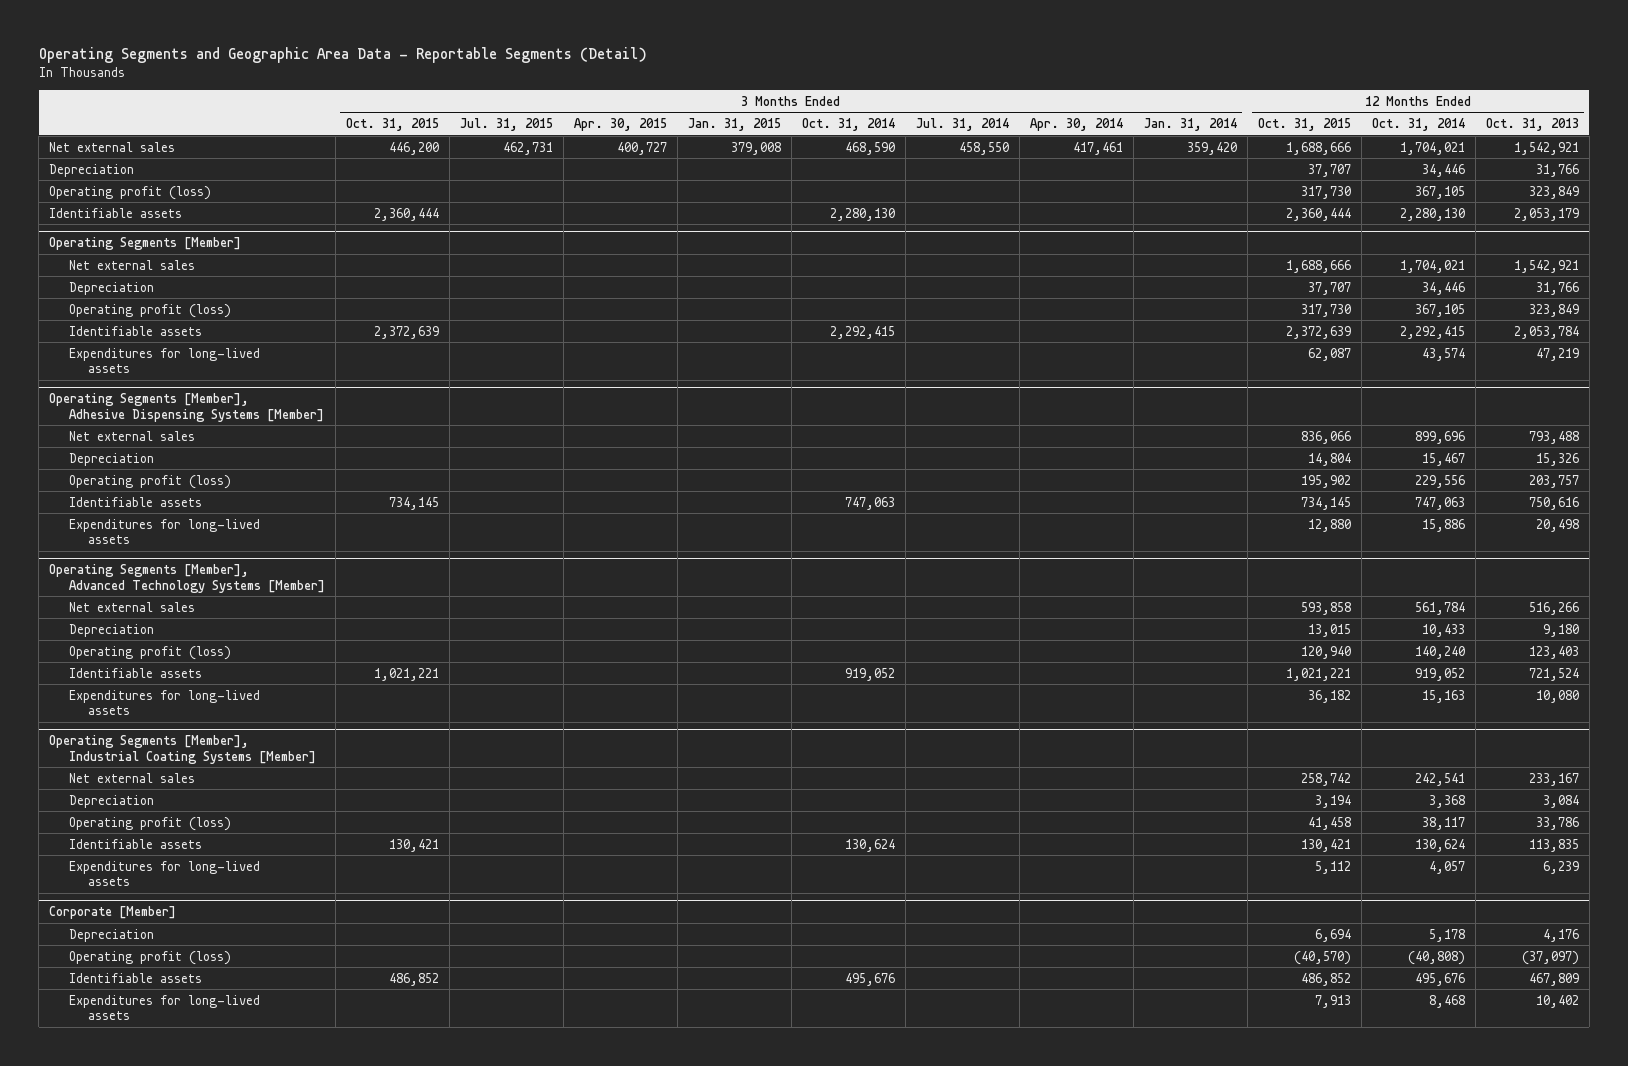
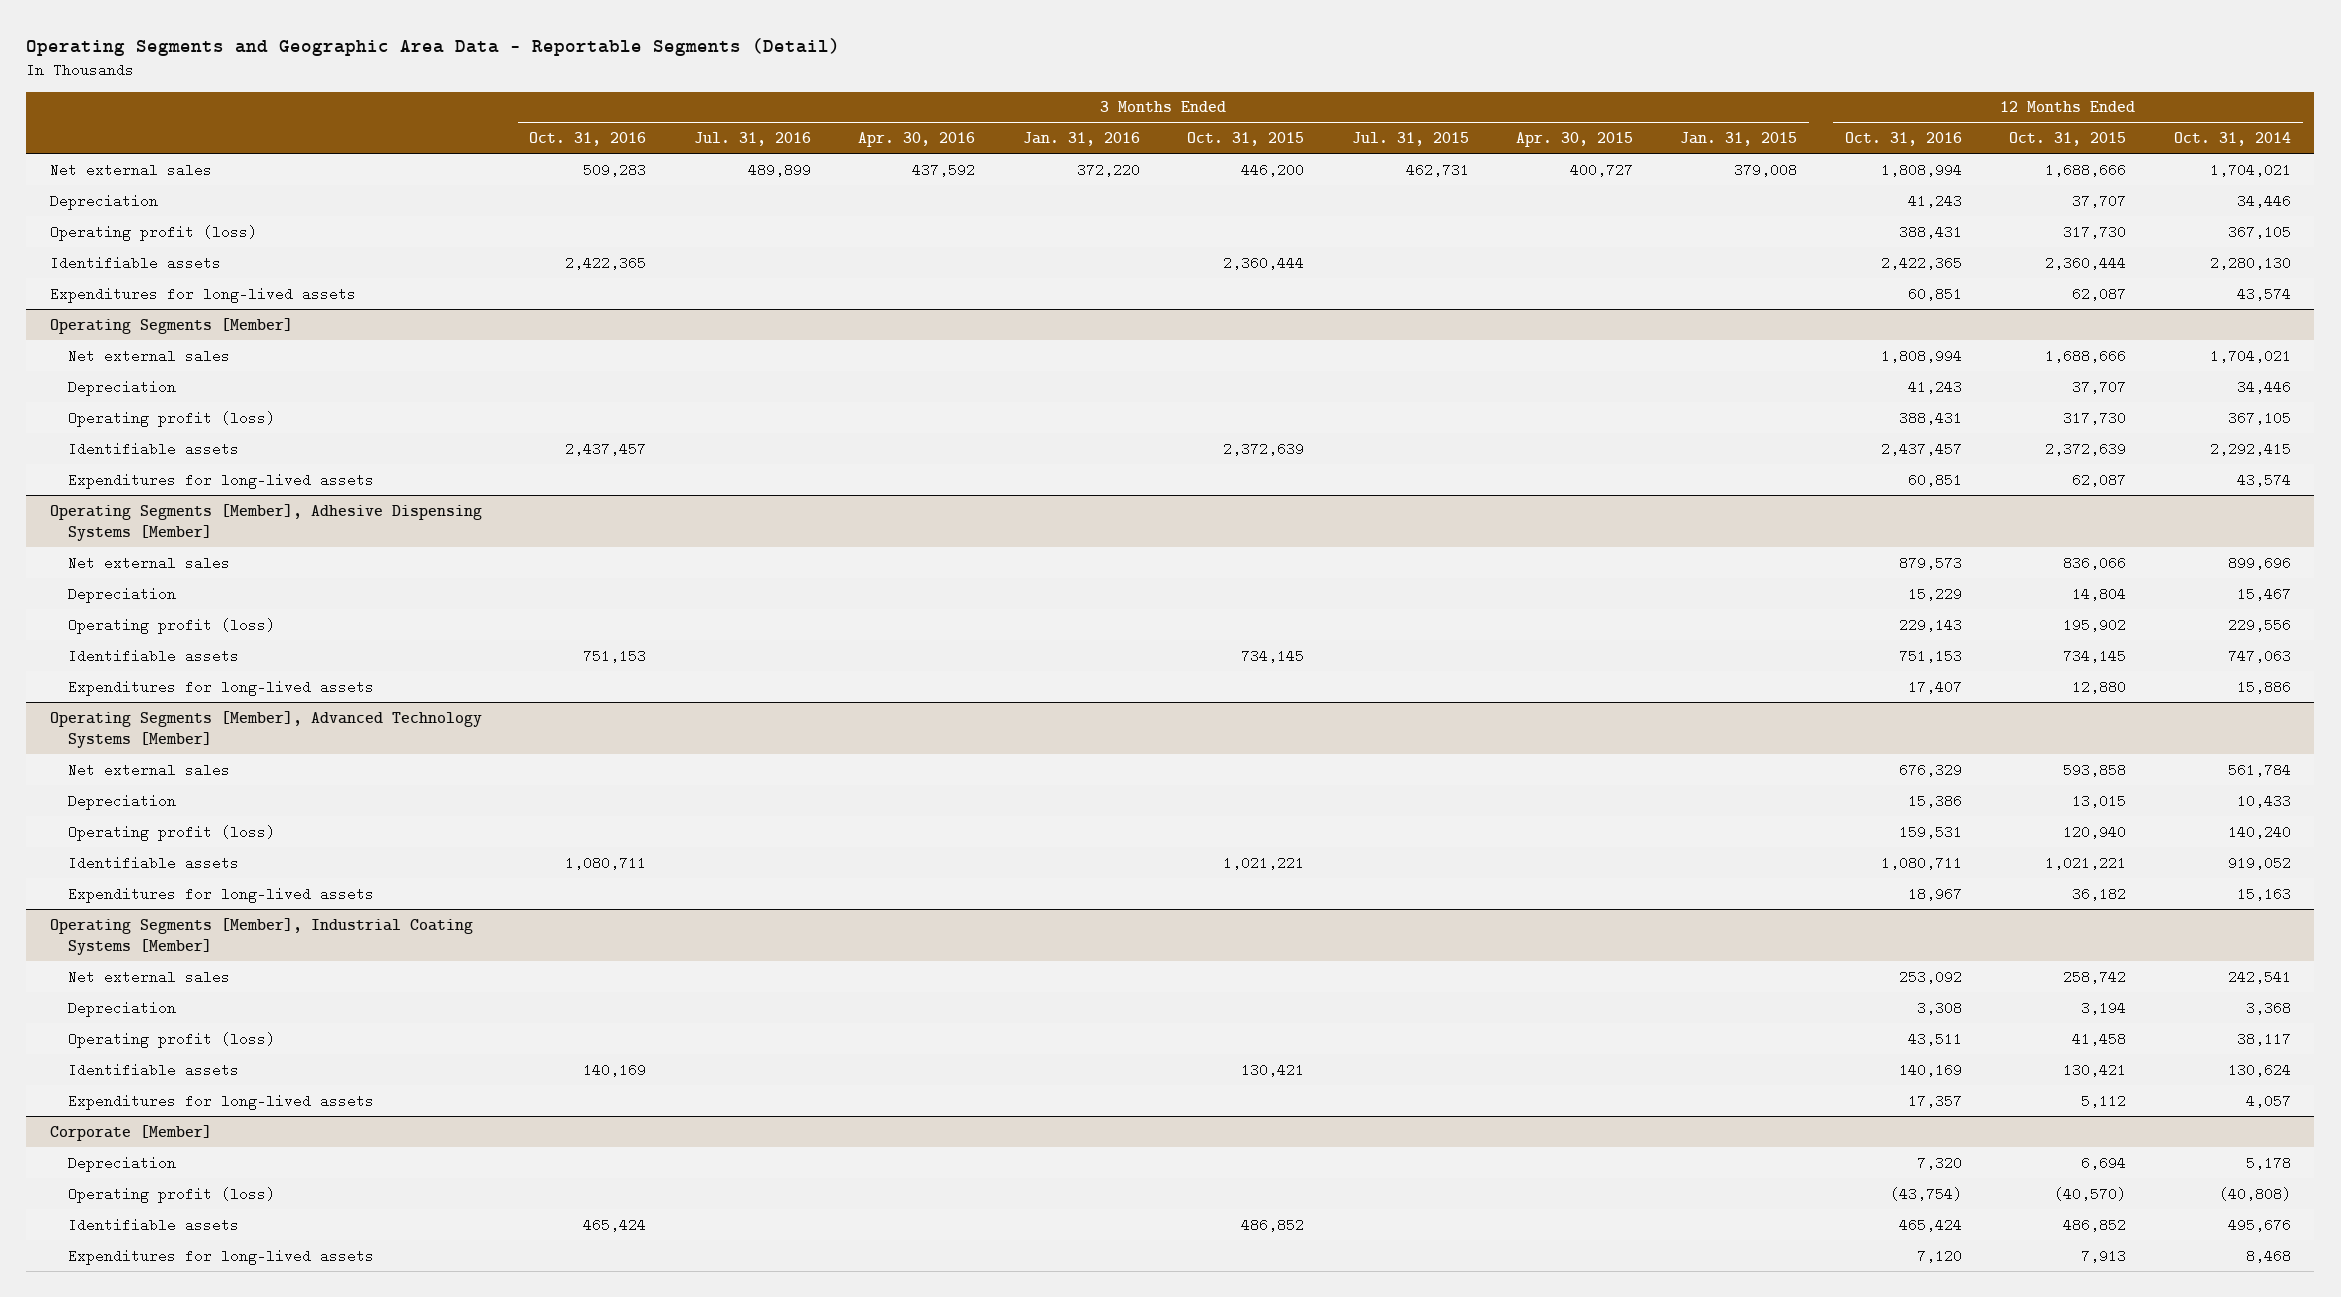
- | 3 Months Ended Oct. 31, 2015 | 3 Months Ended Jul. 31, 2015 | 3 Months Ended Apr. 30, 2015 | 3 Months Ended Jan. 31, 2015 | 3 Months Ended Oct. 31, 2014 | 3 Months Ended Jul. 31, 2014 | 3 Months Ended Apr. 30, 2014 | 3 Months Ended Jan. 31, 2014 | 12 Months Ended Oct. 31, 2015 | 12 Months Ended Oct. 31, 2014 | 12 Months Ended Oct. 31, 2013
+ | 3 Months Ended Oct. 31, 2016 | 3 Months Ended Jul. 31, 2016 | 3 Months Ended Apr. 30, 2016 | 3 Months Ended Jan. 31, 2016 | 3 Months Ended Oct. 31, 2015 | 3 Months Ended Jul. 31, 2015 | 3 Months Ended Apr. 30, 2015 | 3 Months Ended Jan. 31, 2015 | 12 Months Ended Oct. 31, 2016 | 12 Months Ended Oct. 31, 2015 | 12 Months Ended Oct. 31, 2014
+ Expenditures for long-lived assets | | | | | | | | | 60,851 | 62,087 | 43,574

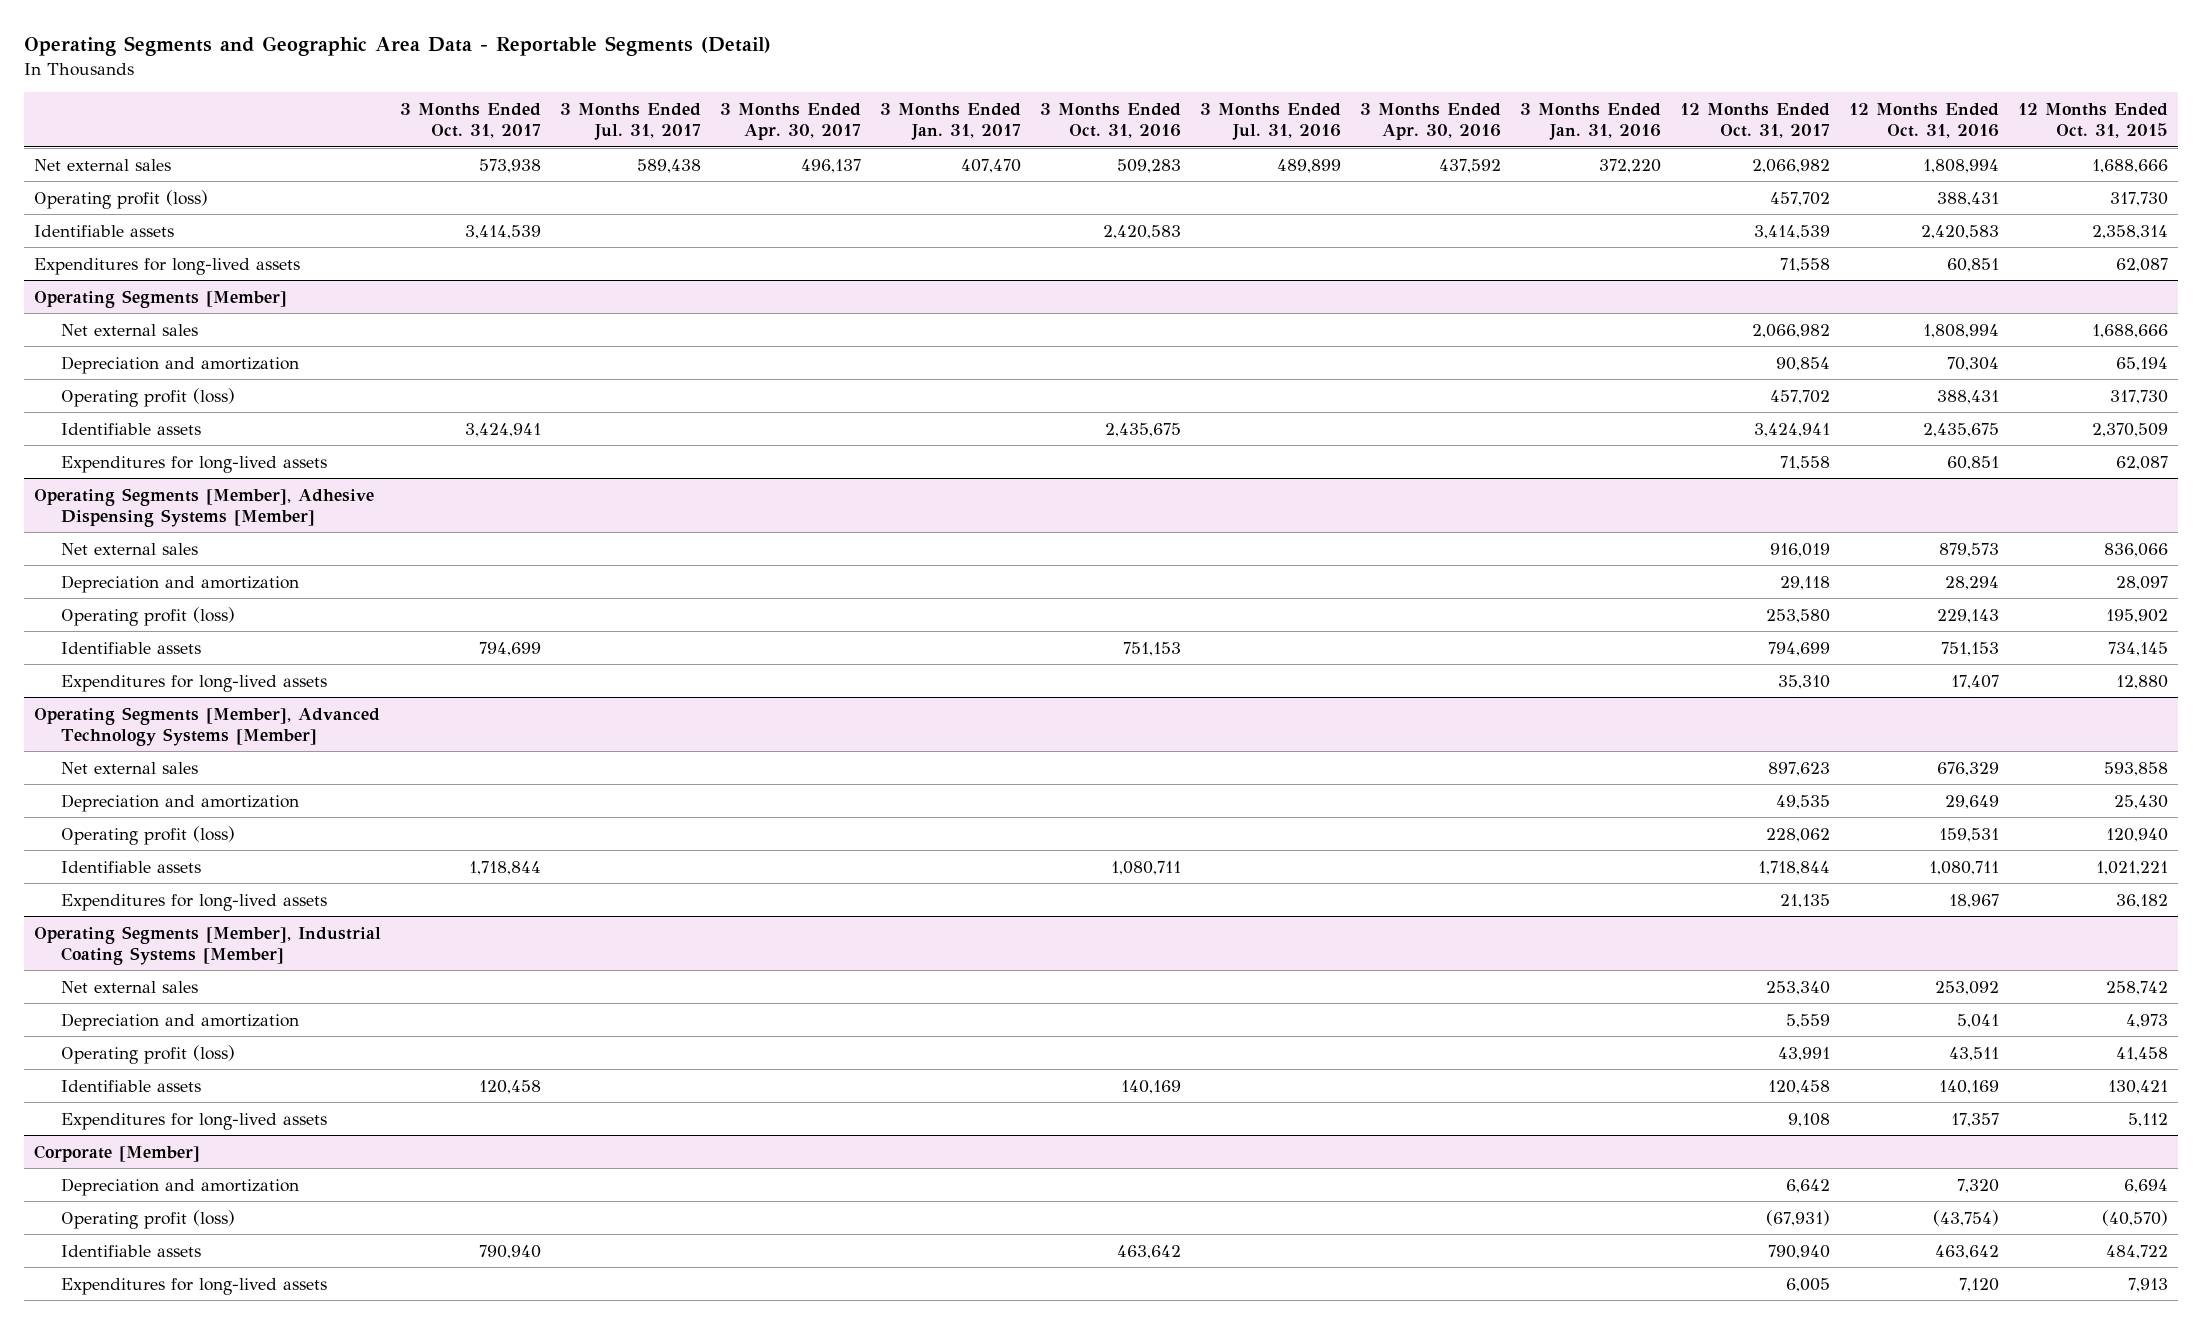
- | 3 Months Ended Oct. 31, 2016 | 3 Months Ended Jul. 31, 2016 | 3 Months Ended Apr. 30, 2016 | 3 Months Ended Jan. 31, 2016 | 3 Months Ended Oct. 31, 2015 | 3 Months Ended Jul. 31, 2015 | 3 Months Ended Apr. 30, 2015 | 3 Months Ended Jan. 31, 2015 | 12 Months Ended Oct. 31, 2016 | 12 Months Ended Oct. 31, 2015 | 12 Months Ended Oct. 31, 2014
+ | 3 Months Ended Oct. 31, 2017 | 3 Months Ended Jul. 31, 2017 | 3 Months Ended Apr. 30, 2017 | 3 Months Ended Jan. 31, 2017 | 3 Months Ended Oct. 31, 2016 | 3 Months Ended Jul. 31, 2016 | 3 Months Ended Apr. 30, 2016 | 3 Months Ended Jan. 31, 2016 | 12 Months Ended Oct. 31, 2017 | 12 Months Ended Oct. 31, 2016 | 12 Months Ended Oct. 31, 2015
- Depreciation | | | | | | | | | 41,243 | 37,707 | 34,446
- Identifiable assets | 2,422,365 | | | | 2,360,444 | | | | 2,422,365 | 2,360,444 | 2,280,130
+ Identifiable assets | 3,414,539 | | | | 2,420,583 | | | | 3,414,539 | 2,420,583 | 2,358,314
@ Operating Segments [Member]
- Depreciation | | | | | | | | | 41,243 | 37,707 | 34,446
+ Depreciation and amortization | | | | | | | | | 90,854 | 70,304 | 65,194
- Identifiable assets | 2,437,457 | | | | 2,372,639 | | | | 2,437,457 | 2,372,639 | 2,292,415
+ Identifiable assets | 3,424,941 | | | | 2,435,675 | | | | 3,424,941 | 2,435,675 | 2,370,509
@ Operating Segments [Member], Adhesive Dispensing Systems [Member]
- Depreciation | | | | | | | | | 15,229 | 14,804 | 15,467
+ Depreciation and amortization | | | | | | | | | 29,118 | 28,294 | 28,097
@ Operating Segments [Member], Advanced Technology Systems [Member]
- Depreciation | | | | | | | | | 15,386 | 13,015 | 10,433
+ Depreciation and amortization | | | | | | | | | 49,535 | 29,649 | 25,430
@ Operating Segments [Member], Industrial Coating Systems [Member]
- Depreciation | | | | | | | | | 3,308 | 3,194 | 3,368
+ Depreciation and amortization | | | | | | | | | 5,559 | 5,041 | 4,973
@ Corporate [Member]
- Depreciation | | | | | | | | | 7,320 | 6,694 | 5,178
+ Depreciation and amortization | | | | | | | | | 6,642 | 7,320 | 6,694
- Identifiable assets | 465,424 | | | | 486,852 | | | | 465,424 | 486,852 | 495,676
+ Identifiable assets | 790,940 | | | | 463,642 | | | | 790,940 | 463,642 | 484,722

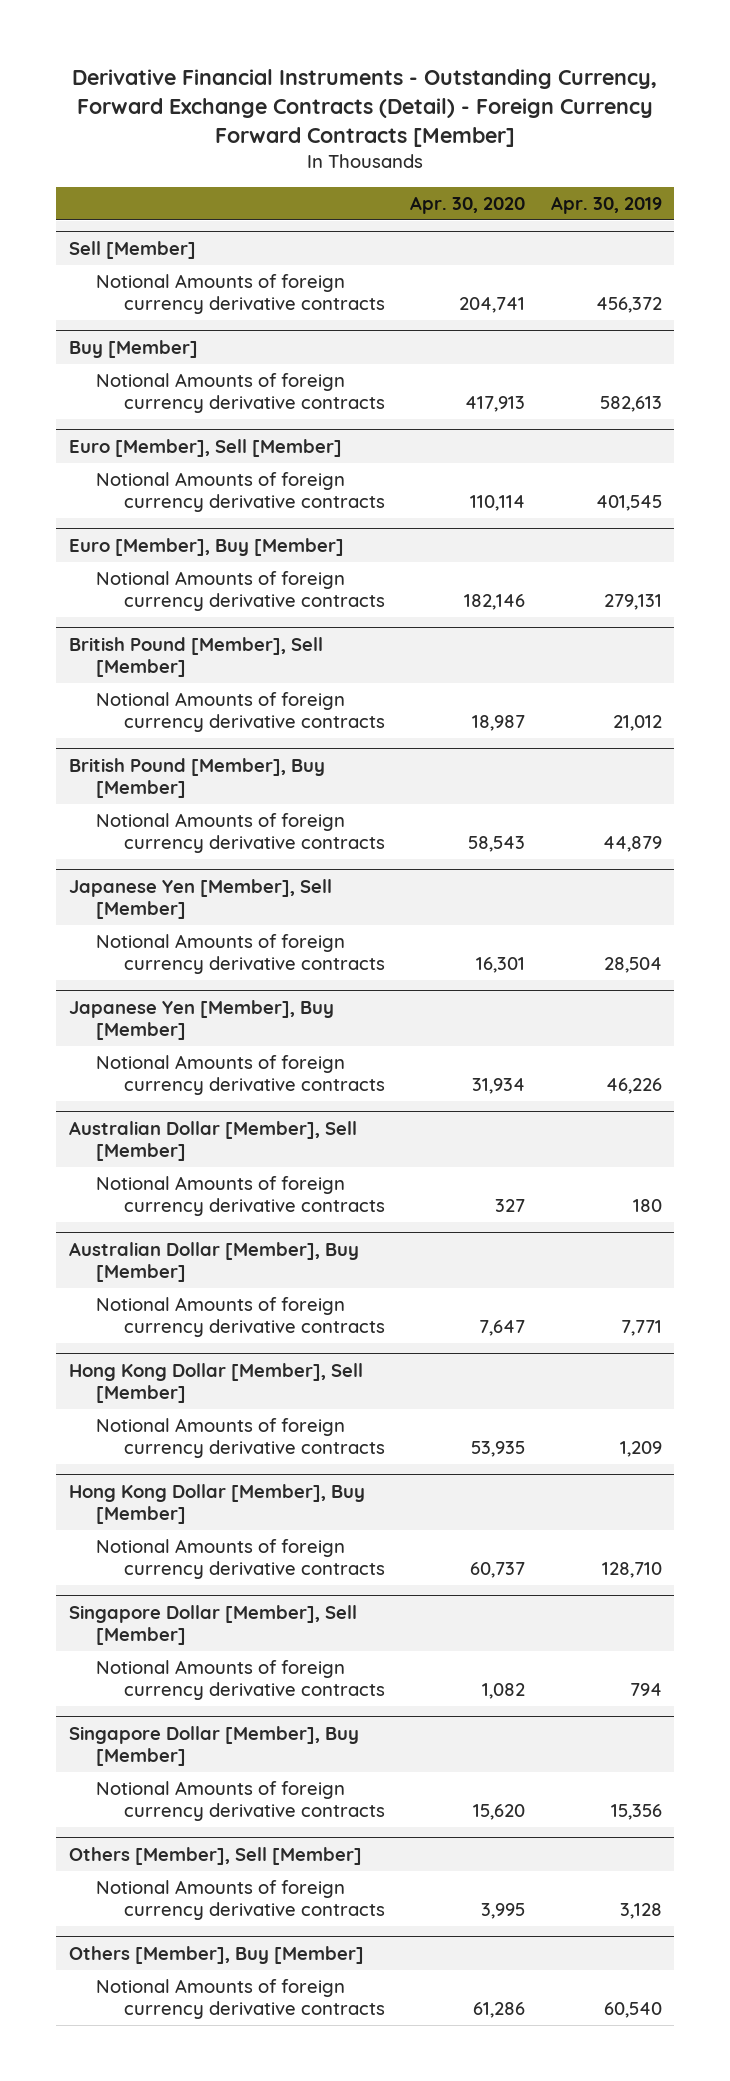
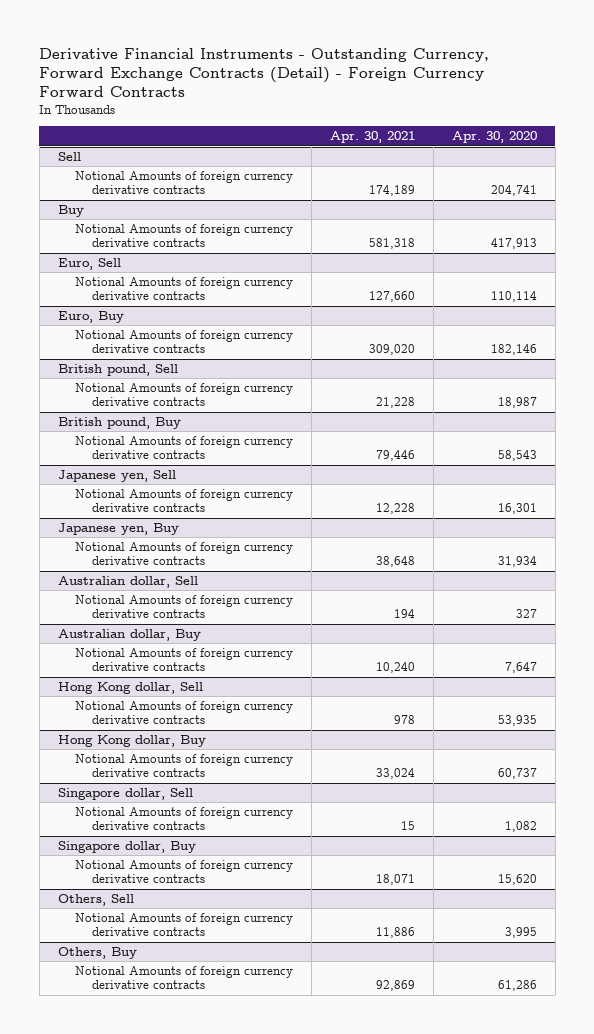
- Derivative Financial Instruments - Outstanding Currency, Forward Exchange Contracts (Detail) - Foreign Currency Forward Contracts [Member]
+ Derivative Financial Instruments - Outstanding Currency, Forward Exchange Contracts (Detail) - Foreign Currency Forward Contracts
- | Apr. 30, 2020 | Apr. 30, 2019
+ | Apr. 30, 2021 | Apr. 30, 2020
- Sell [Member]
+ Sell
- Buy [Member]
+ Buy
- Euro [Member], Sell [Member]
+ Euro, Sell
- Euro [Member], Buy [Member]
+ Euro, Buy
- British Pound [Member], Sell [Member]
+ British pound, Sell
- British Pound [Member], Buy [Member]
+ British pound, Buy
- Japanese Yen [Member], Sell [Member]
+ Japanese yen, Sell
- Japanese Yen [Member], Buy [Member]
+ Japanese yen, Buy
- Australian Dollar [Member], Sell [Member]
+ Australian dollar, Sell
- Australian Dollar [Member], Buy [Member]
+ Australian dollar, Buy
- Hong Kong Dollar [Member], Sell [Member]
+ Hong Kong dollar, Sell
- Hong Kong Dollar [Member], Buy [Member]
+ Hong Kong dollar, Buy
- Singapore Dollar [Member], Sell [Member]
+ Singapore dollar, Sell
- Singapore Dollar [Member], Buy [Member]
+ Singapore dollar, Buy
- Others [Member], Sell [Member]
+ Others, Sell
- Others [Member], Buy [Member]
+ Others, Buy

